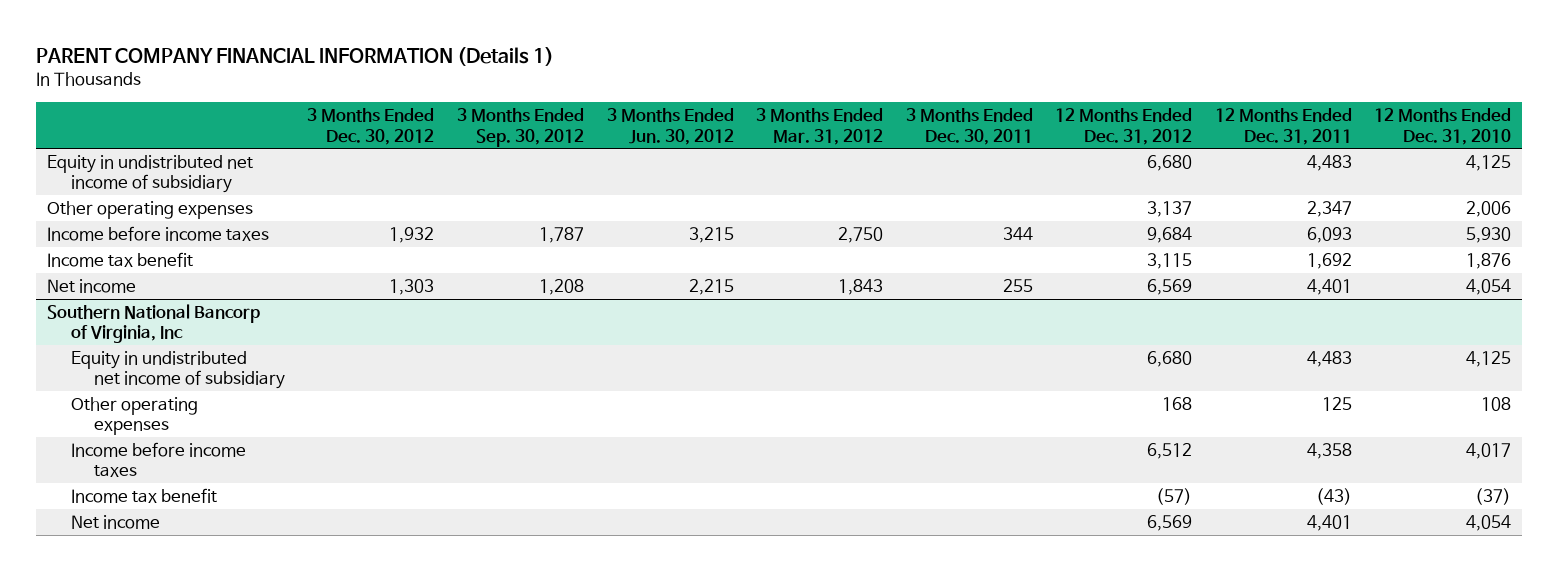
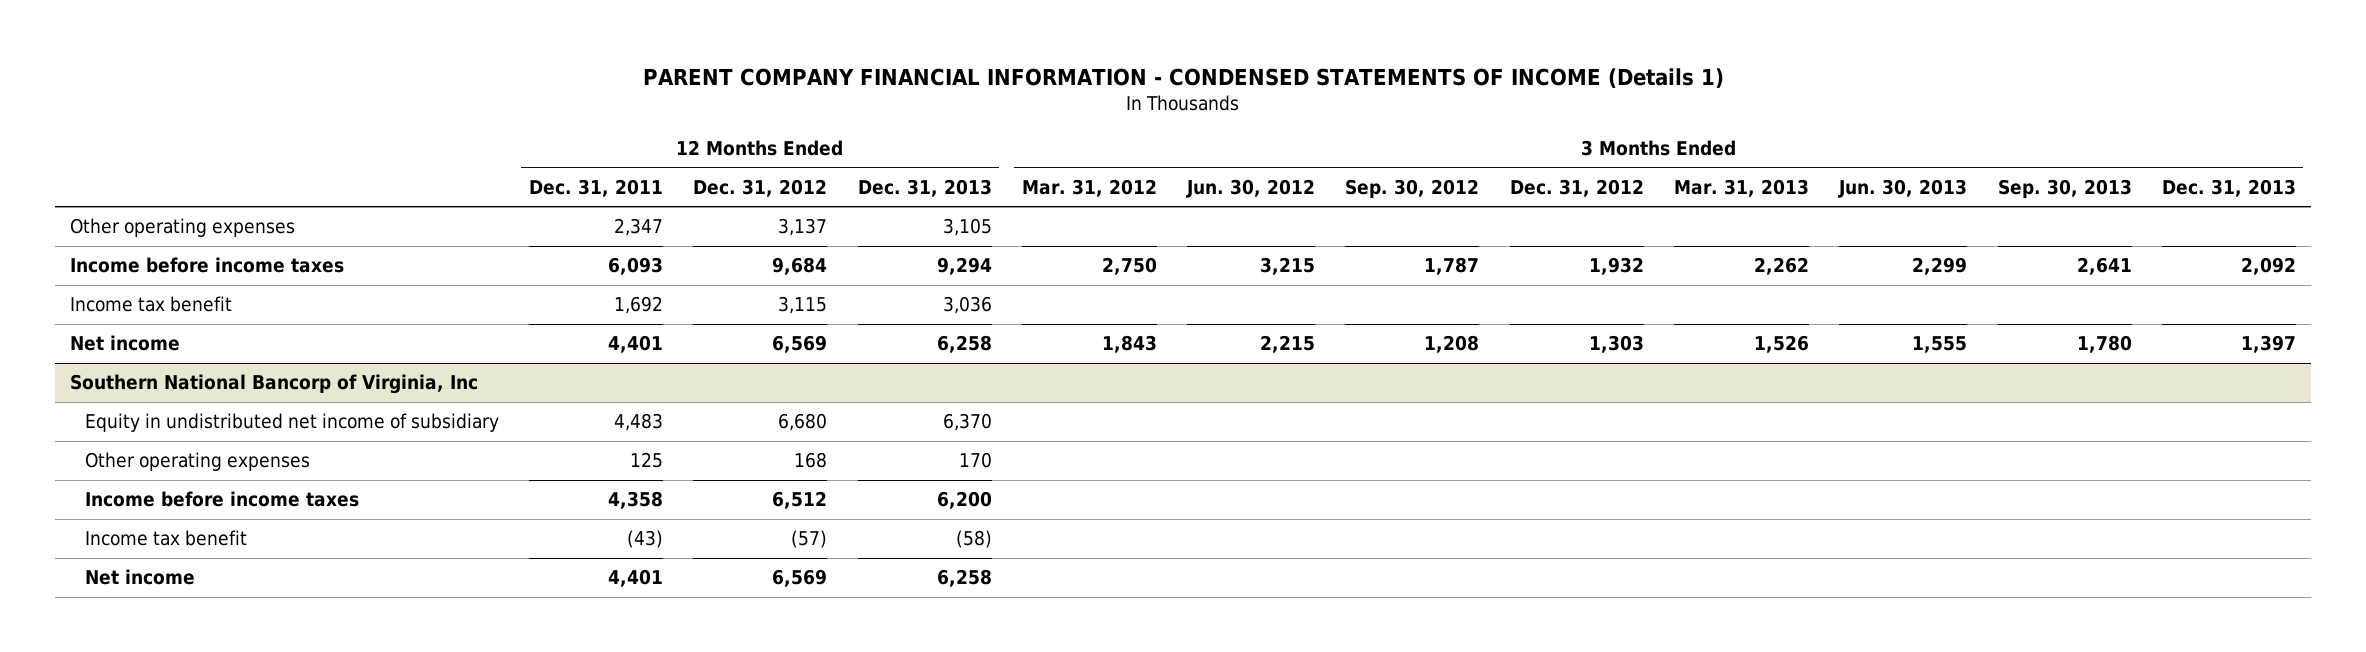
- PARENT COMPANY FINANCIAL INFORMATION (Details 1)
+ PARENT COMPANY FINANCIAL INFORMATION - CONDENSED STATEMENTS OF INCOME (Details 1)
- | 3 Months Ended Dec. 30, 2012 | 3 Months Ended Sep. 30, 2012 | 3 Months Ended Jun. 30, 2012 | 3 Months Ended Mar. 31, 2012 | 3 Months Ended Dec. 30, 2011 | 12 Months Ended Dec. 31, 2012 | 12 Months Ended Dec. 31, 2011 | 12 Months Ended Dec. 31, 2010
+ | 12 Months Ended Dec. 31, 2011 | 12 Months Ended Dec. 31, 2012 | 12 Months Ended Dec. 31, 2013 | 3 Months Ended Mar. 31, 2012 | 3 Months Ended Jun. 30, 2012 | 3 Months Ended Sep. 30, 2012 | 3 Months Ended Dec. 31, 2012 | 3 Months Ended Mar. 31, 2013 | 3 Months Ended Jun. 30, 2013 | 3 Months Ended Sep. 30, 2013 | 3 Months Ended Dec. 31, 2013
- Equity in undistributed net income of subsidiary | | | | | | 6,680 | 4,483 | 4,125

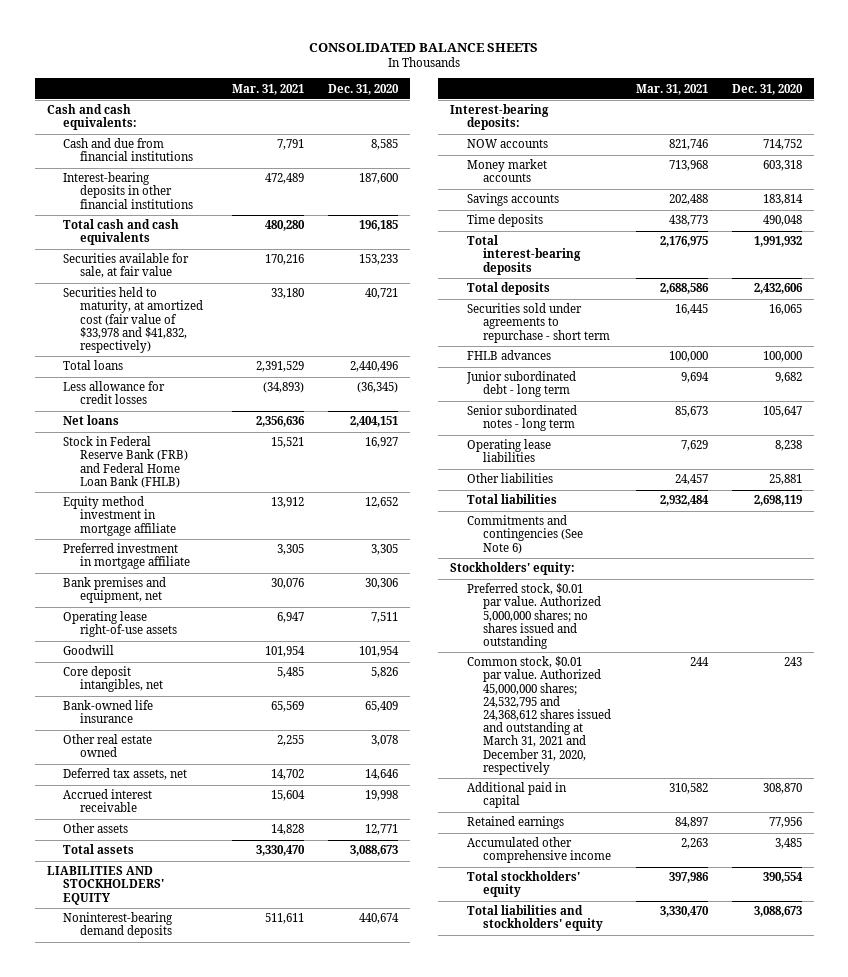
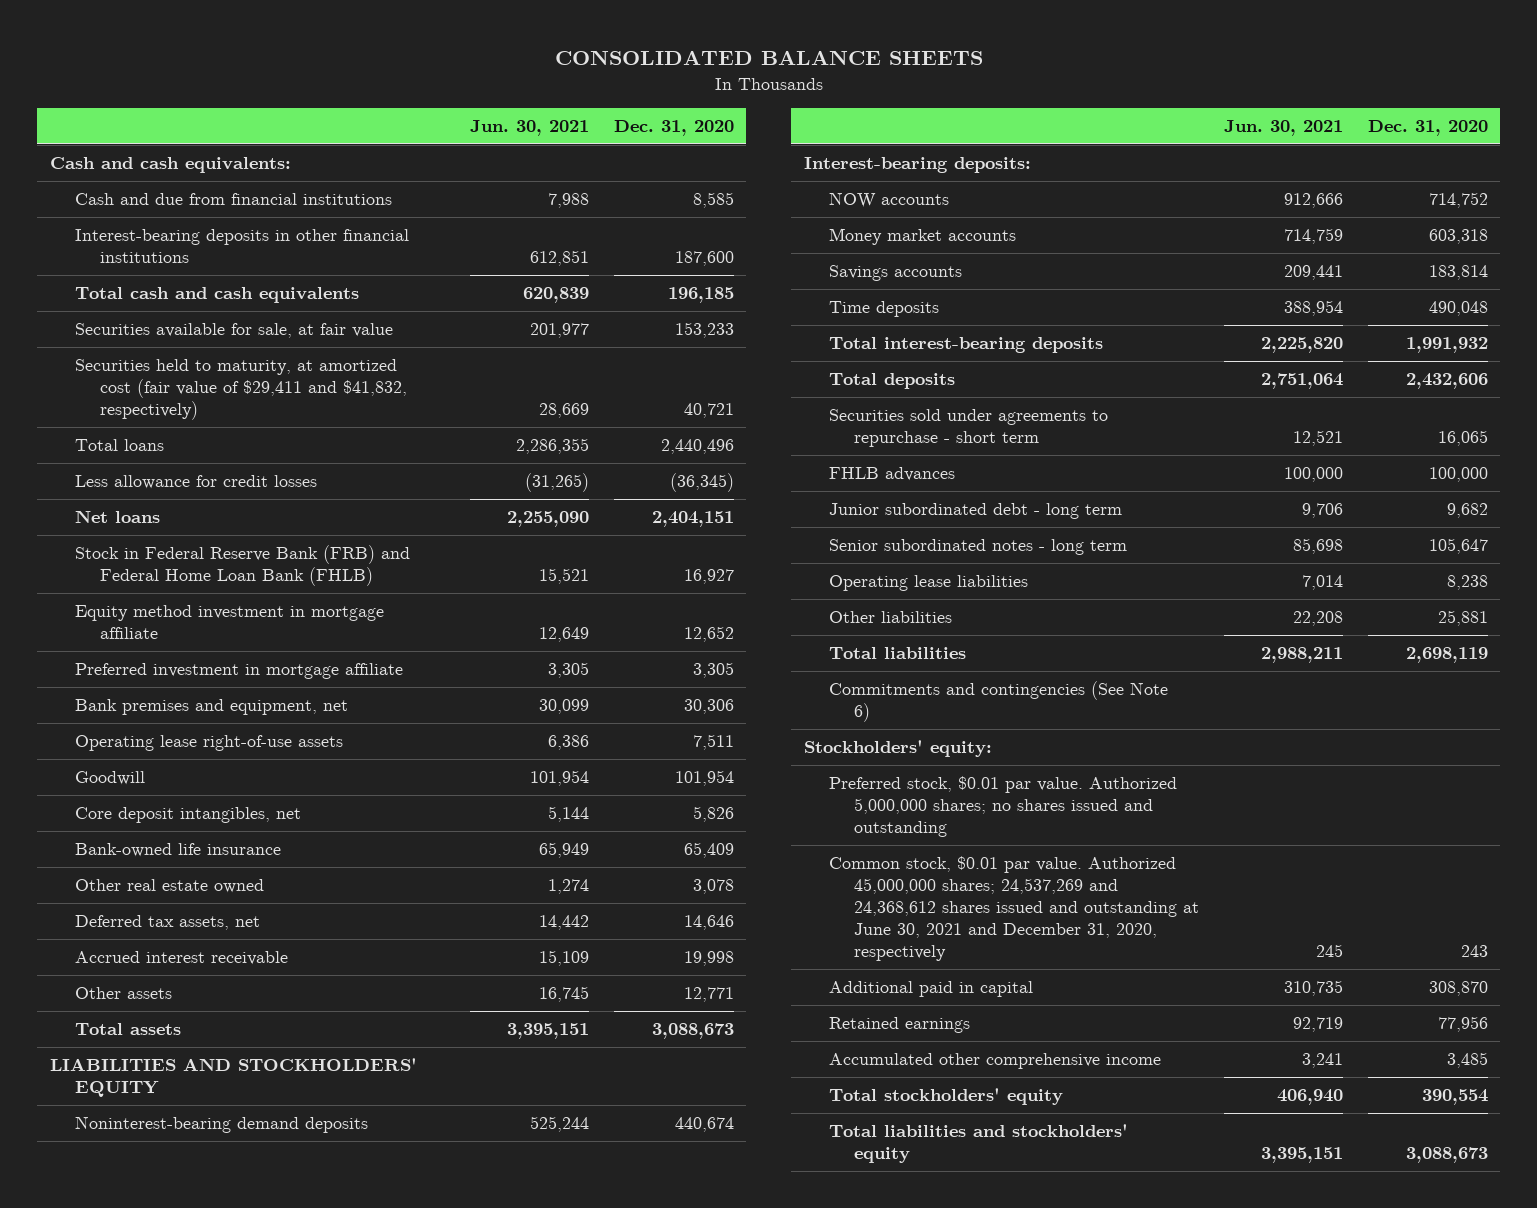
- | Mar. 31, 2021 | Dec. 31, 2020
+ | Jun. 30, 2021 | Dec. 31, 2020
- Securities held to maturity, at amortized cost (fair value of $33,978 and $41,832, respectively) | 33,180 | 40,721
+ Securities held to maturity, at amortized cost (fair value of $29,411 and $41,832, respectively) | 28,669 | 40,721
- Common stock, $0.01 par value. Authorized 45,000,000 shares; 24,532,795 and 24,368,612 shares issued and outstanding at March 31, 2021 and December 31, 2020, respectively | 244 | 243
+ Common stock, $0.01 par value. Authorized 45,000,000 shares; 24,537,269 and 24,368,612 shares issued and outstanding at June 30, 2021 and December 31, 2020, respectively | 245 | 243

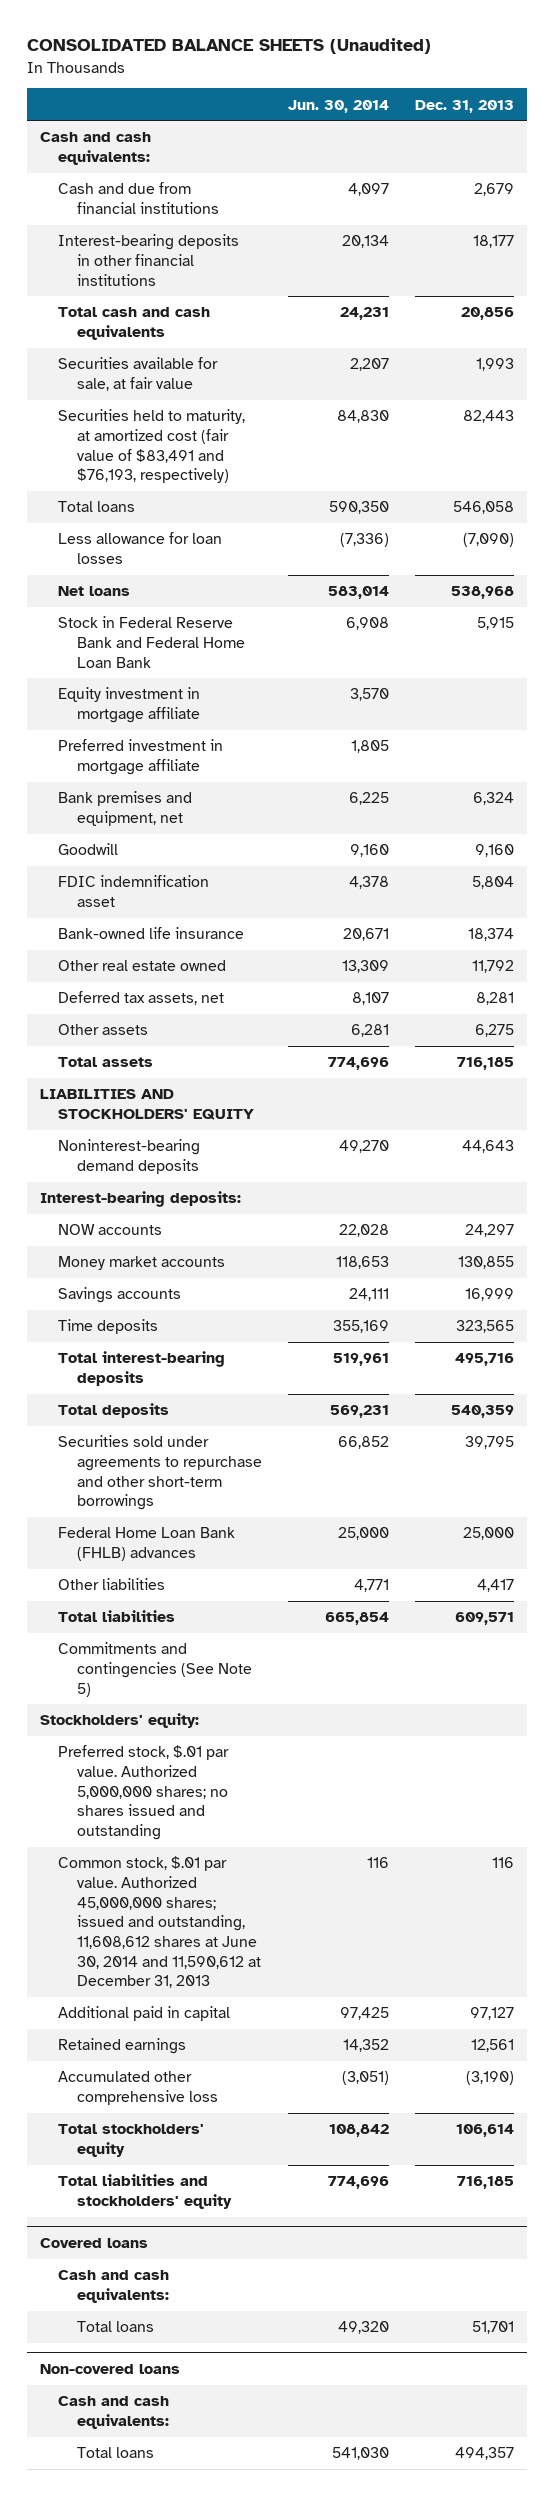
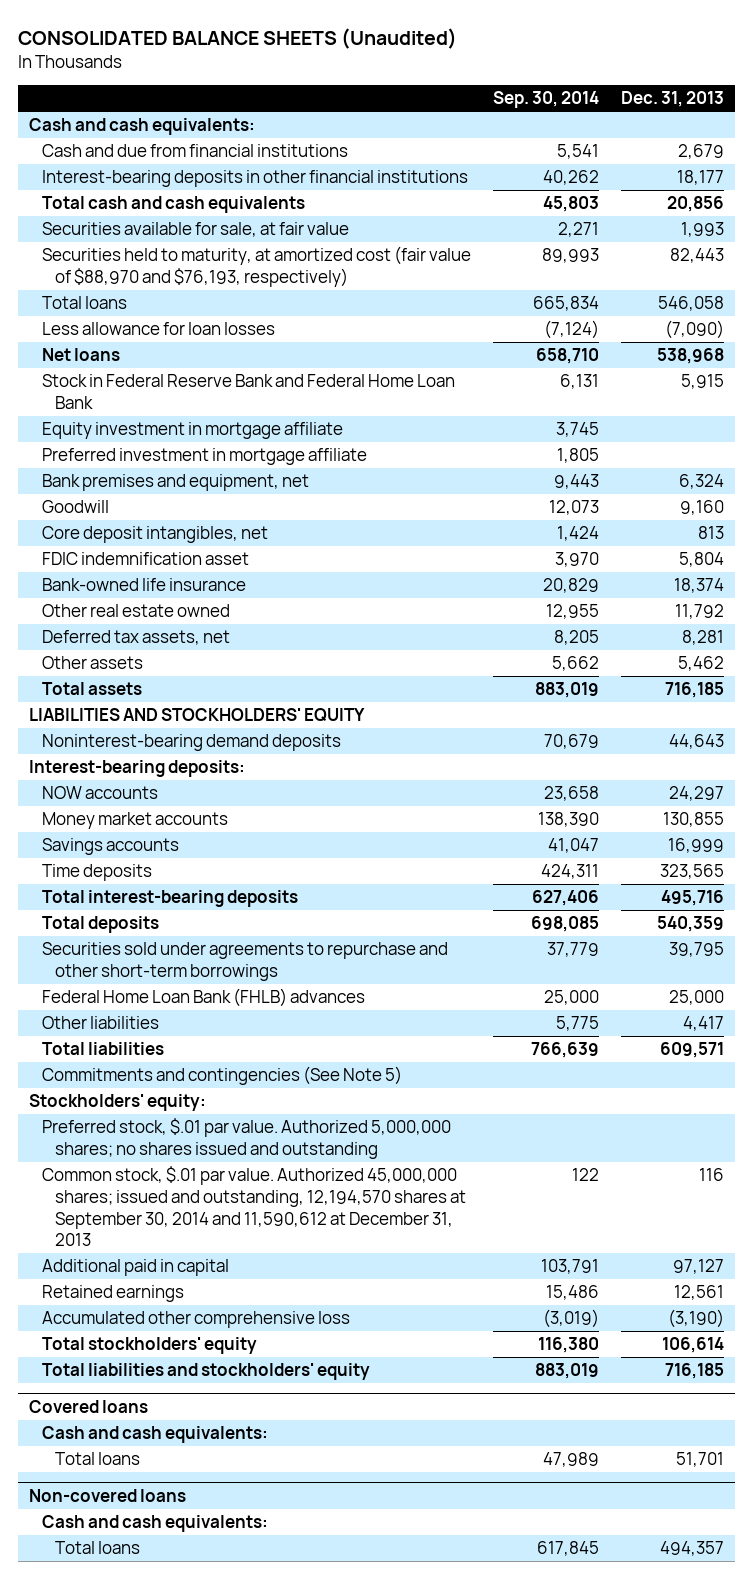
- | Jun. 30, 2014 | Dec. 31, 2013
+ | Sep. 30, 2014 | Dec. 31, 2013
- Securities held to maturity, at amortized cost (fair value of $83,491 and $76,193, respectively) | 84,830 | 82,443
+ Securities held to maturity, at amortized cost (fair value of $88,970 and $76,193, respectively) | 89,993 | 82,443
+ Core deposit intangibles, net | 1,424 | 813
- Other assets | 6,281 | 6,275
+ Other assets | 5,662 | 5,462
- Common stock, $.01 par value. Authorized 45,000,000 shares; issued and outstanding, 11,608,612 shares at June 30, 2014 and 11,590,612 at December 31, 2013 | 116 | 116
+ Common stock, $.01 par value. Authorized 45,000,000 shares; issued and outstanding, 12,194,570 shares at September 30, 2014 and 11,590,612 at December 31, 2013 | 122 | 116

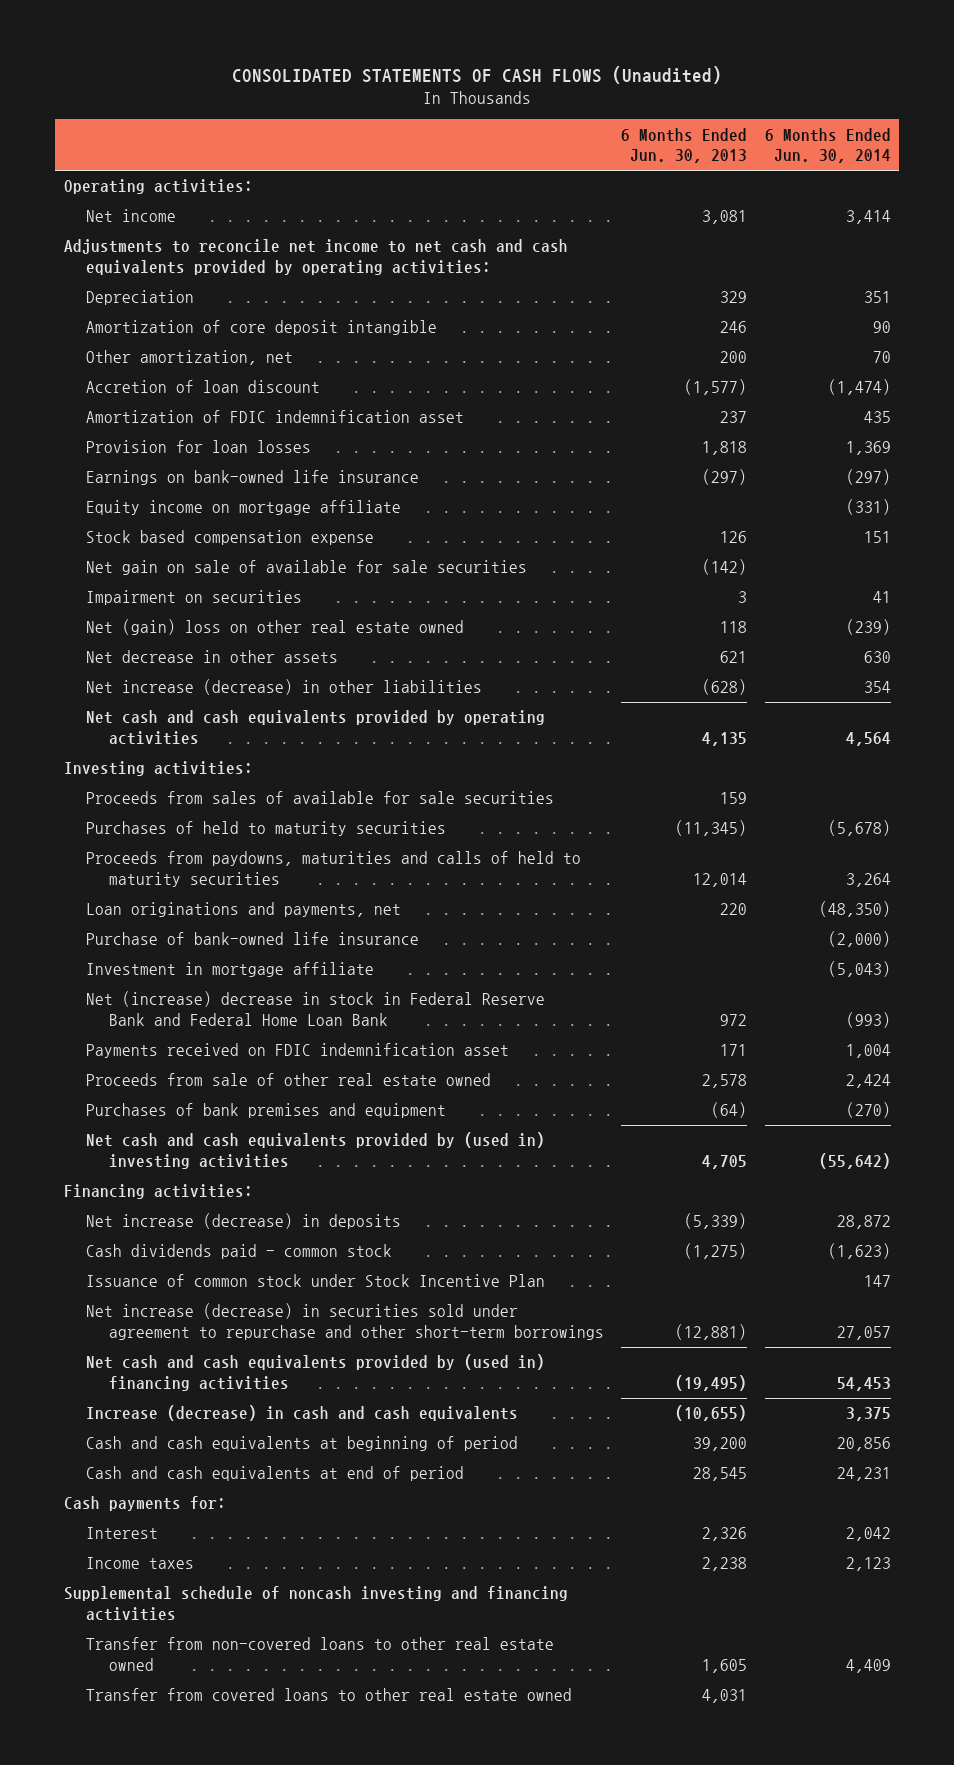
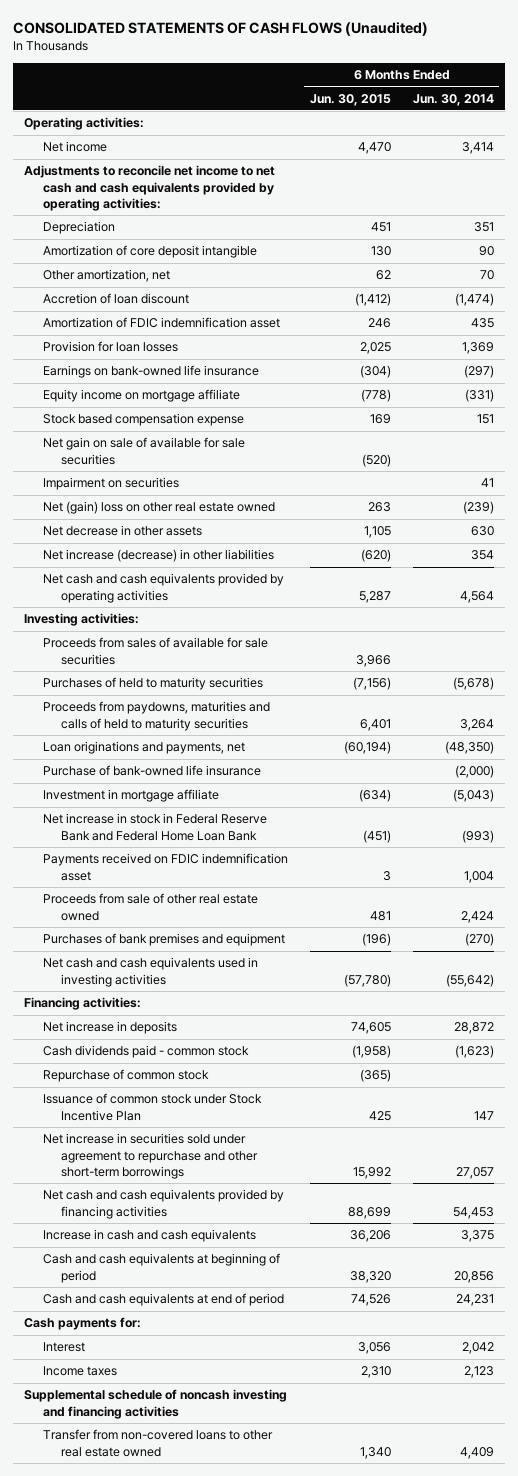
- | 6 Months Ended Jun. 30, 2013 | 6 Months Ended Jun. 30, 2014
+ | 6 Months Ended Jun. 30, 2015 | 6 Months Ended Jun. 30, 2014
- Net (increase) decrease in stock in Federal Reserve Bank and Federal Home Loan Bank | 972 | (993)
+ Net increase in stock in Federal Reserve Bank and Federal Home Loan Bank | (451) | (993)
- Net cash and cash equivalents provided by (used in) investing activities | 4,705 | (55,642)
+ Net cash and cash equivalents used in investing activities | (57,780) | (55,642)
- Net increase (decrease) in deposits | (5,339) | 28,872
+ Net increase in deposits | 74,605 | 28,872
+ Repurchase of common stock | (365) |
- Net increase (decrease) in securities sold under agreement to repurchase and other short-term borrowings | (12,881) | 27,057
- Net cash and cash equivalents provided by (used in) financing activities | (19,495) | 54,453
- Increase (decrease) in cash and cash equivalents | (10,655) | 3,375
+ Net increase in securities sold under agreement to repurchase and other short-term borrowings | 15,992 | 27,057
+ Net cash and cash equivalents provided by financing activities | 88,699 | 54,453
+ Increase in cash and cash equivalents | 36,206 | 3,375
- Transfer from covered loans to other real estate owned | 4,031 |

